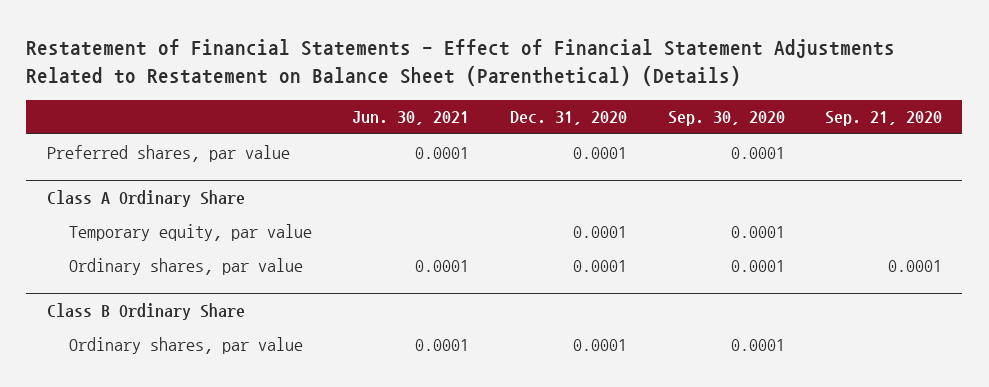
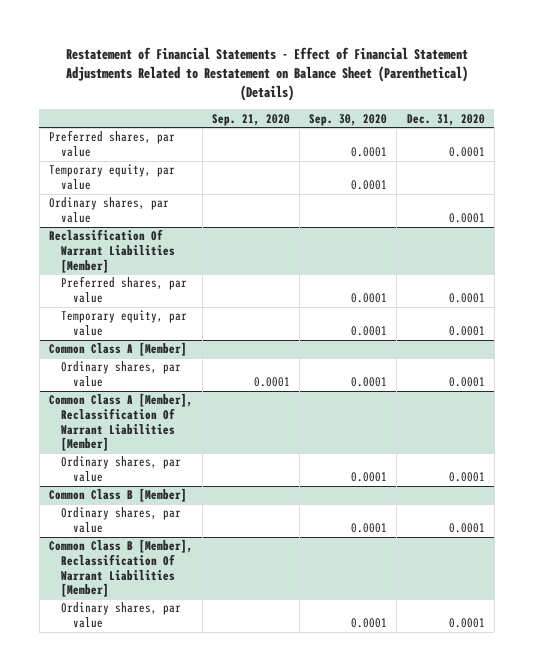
- | Jun. 30, 2021 | Dec. 31, 2020 | Sep. 30, 2020 | Sep. 21, 2020
+ | Sep. 21, 2020 | Sep. 30, 2020 | Dec. 31, 2020
- Class A Ordinary Share
+ Temporary equity, par value | | 0.0001 |
+ Ordinary shares, par value | | | 0.0001
+ Reclassification Of Warrant Liabilities [Member]
+ Preferred shares, par value | | 0.0001 | 0.0001
+ Common Class A [Member]
- Class B Ordinary Share
+ Common Class A [Member], Reclassification Of Warrant Liabilities [Member]
+ Common Class B [Member]
+ Ordinary shares, par value | | 0.0001 | 0.0001
+ Common Class B [Member], Reclassification Of Warrant Liabilities [Member]
+ Ordinary shares, par value | | 0.0001 | 0.0001

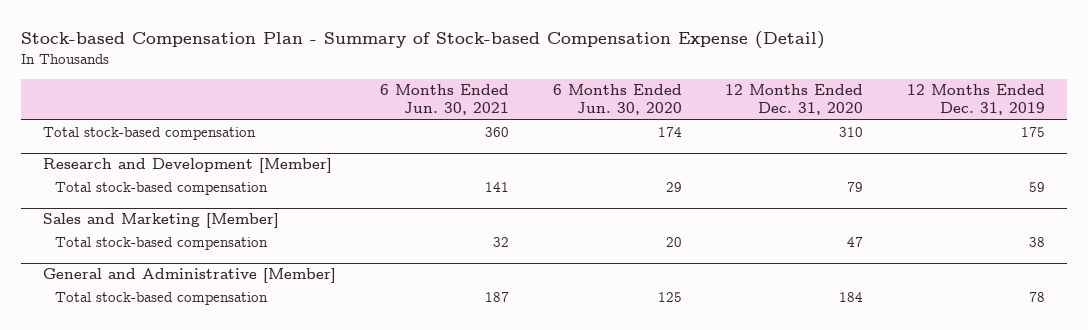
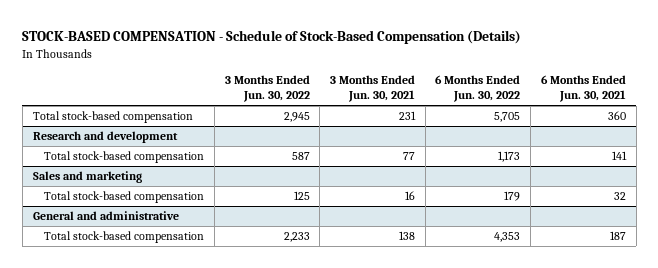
- Stock-based Compensation Plan - Summary of Stock-based Compensation Expense (Detail)
+ STOCK-BASED COMPENSATION - Schedule of Stock-Based Compensation (Details)
- | 6 Months Ended Jun. 30, 2021 | 6 Months Ended Jun. 30, 2020 | 12 Months Ended Dec. 31, 2020 | 12 Months Ended Dec. 31, 2019
+ | 3 Months Ended Jun. 30, 2022 | 3 Months Ended Jun. 30, 2021 | 6 Months Ended Jun. 30, 2022 | 6 Months Ended Jun. 30, 2021
- Research and Development [Member]
+ Research and development
- Sales and Marketing [Member]
+ Sales and marketing
- General and Administrative [Member]
+ General and administrative

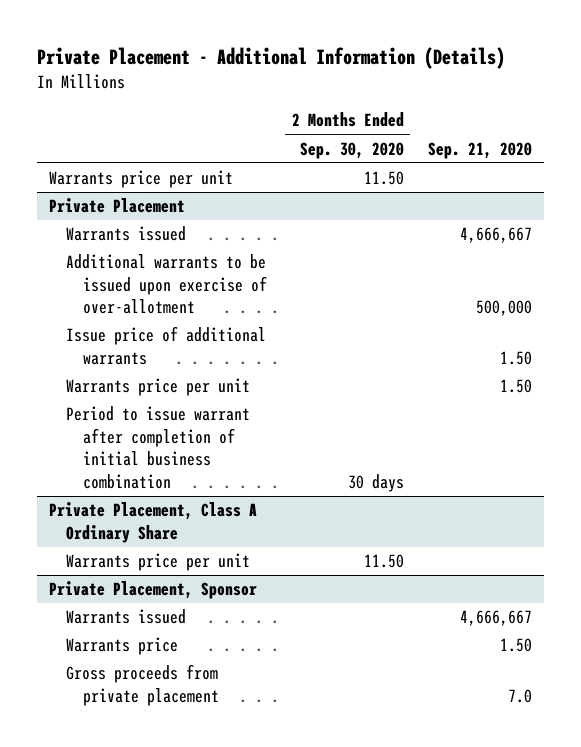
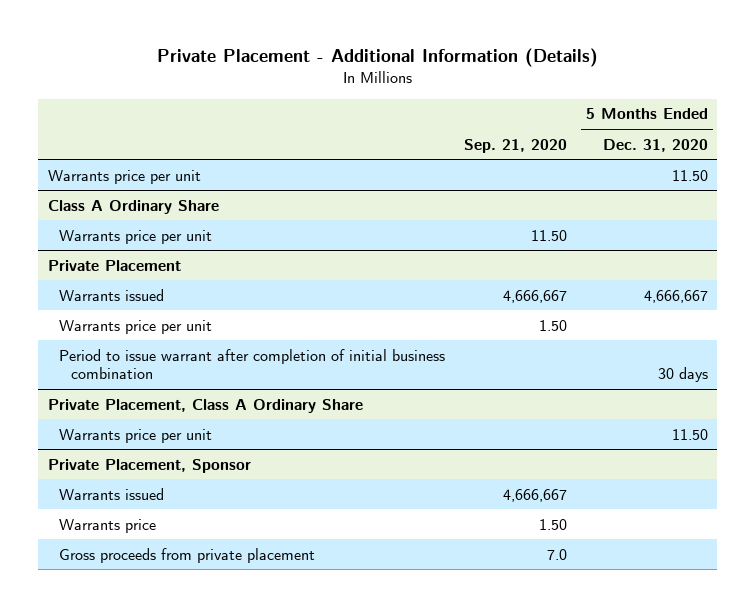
- | 2 Months Ended Sep. 30, 2020 | Sep. 21, 2020
+ | Sep. 21, 2020 | 5 Months Ended Dec. 31, 2020
+ Class A Ordinary Share
+ Warrants price per unit | 11.50 |
@ Private Placement
- Additional warrants to be issued upon exercise of over-allotment | | 500,000
- Issue price of additional warrants | | 1.50

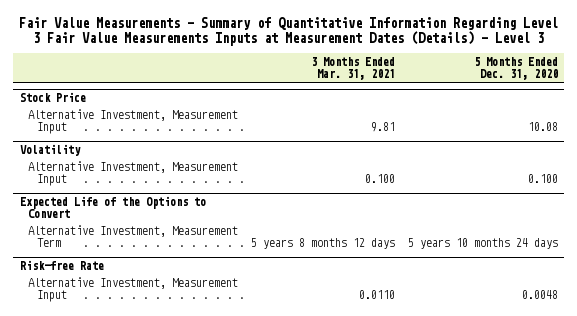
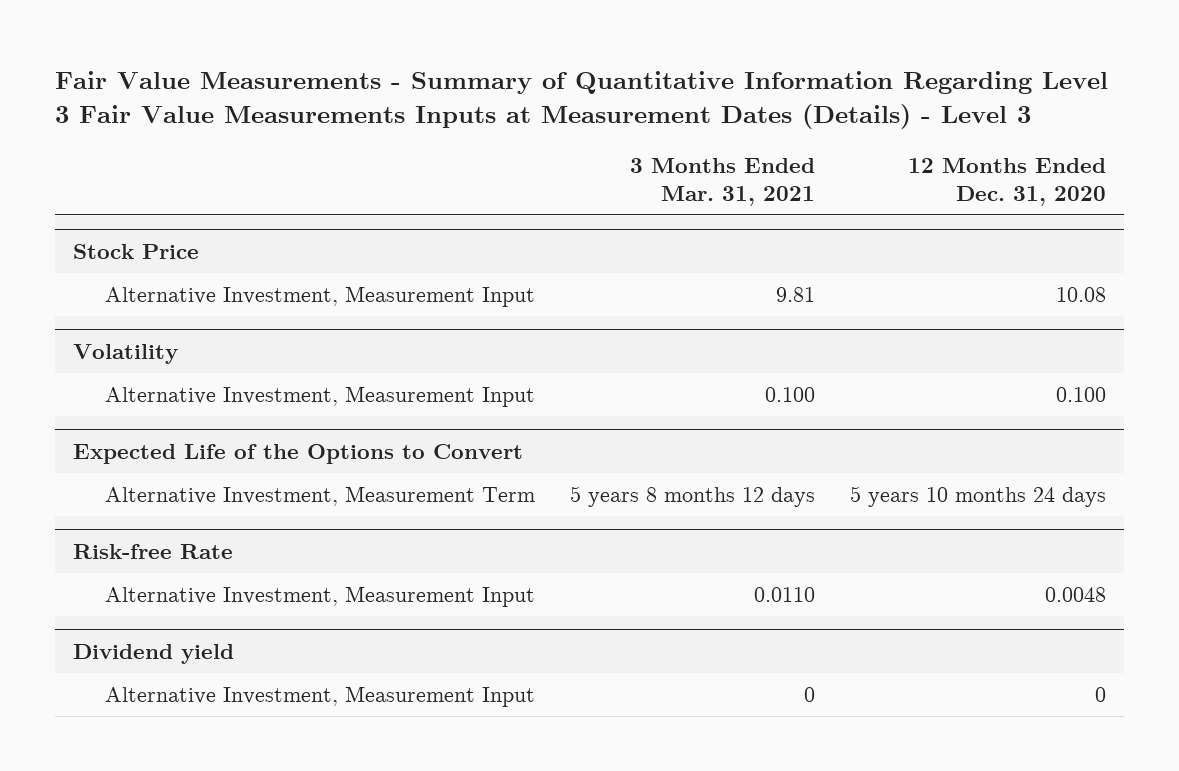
- | 3 Months Ended Mar. 31, 2021 | 5 Months Ended Dec. 31, 2020
+ | 3 Months Ended Mar. 31, 2021 | 12 Months Ended Dec. 31, 2020
+ Dividend yield
+ Alternative Investment, Measurement Input | 0 | 0

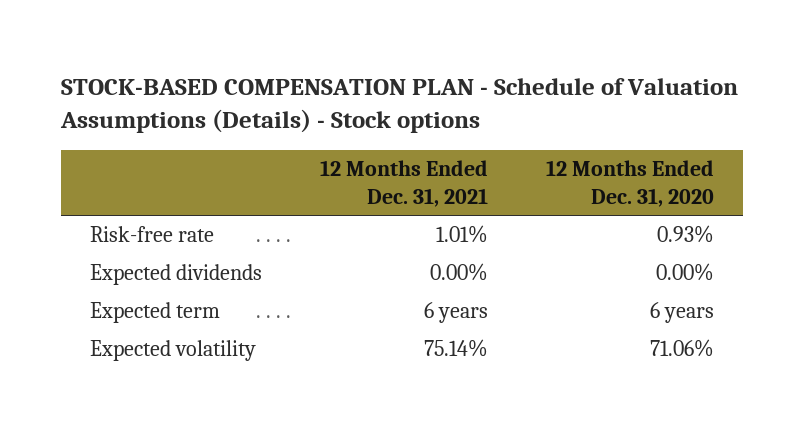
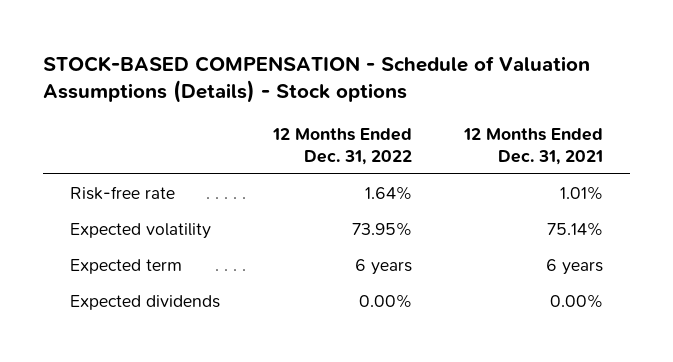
- STOCK-BASED COMPENSATION PLAN - Schedule of Valuation Assumptions (Details) - Stock options
+ STOCK-BASED COMPENSATION - Schedule of Valuation Assumptions (Details) - Stock options
- | 12 Months Ended Dec. 31, 2021 | 12 Months Ended Dec. 31, 2020
+ | 12 Months Ended Dec. 31, 2022 | 12 Months Ended Dec. 31, 2021
moved down: Expected term | 6 years | 6 years
moved down: Expected dividends | 0.00% | 0.00%

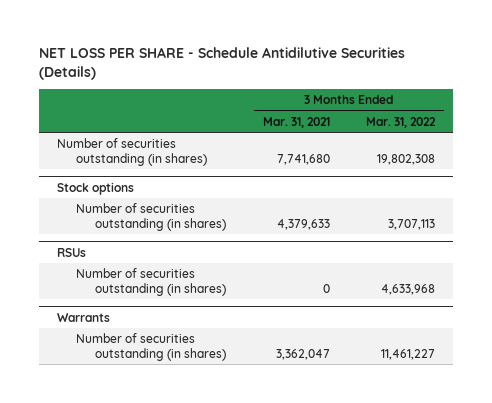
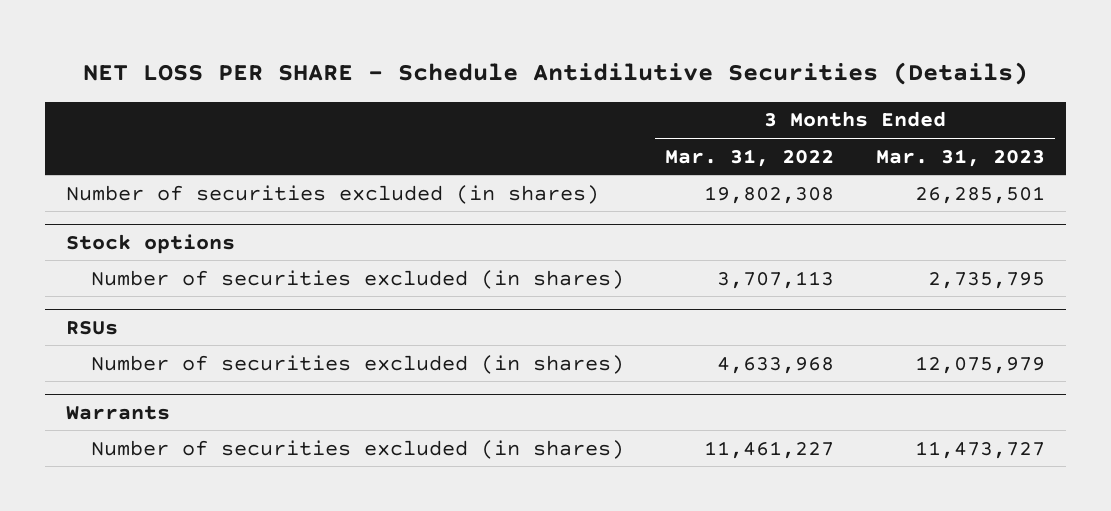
- | 3 Months Ended Mar. 31, 2021 | 3 Months Ended Mar. 31, 2022
+ | 3 Months Ended Mar. 31, 2022 | 3 Months Ended Mar. 31, 2023
- Number of securities outstanding (in shares) | 7,741,680 | 19,802,308
+ Number of securities excluded (in shares) | 19,802,308 | 26,285,501
@ Stock options
- Number of securities outstanding (in shares) | 4,379,633 | 3,707,113
+ Number of securities excluded (in shares) | 3,707,113 | 2,735,795
@ RSUs
- Number of securities outstanding (in shares) | 0 | 4,633,968
+ Number of securities excluded (in shares) | 4,633,968 | 12,075,979
@ Warrants
- Number of securities outstanding (in shares) | 3,362,047 | 11,461,227
+ Number of securities excluded (in shares) | 11,461,227 | 11,473,727

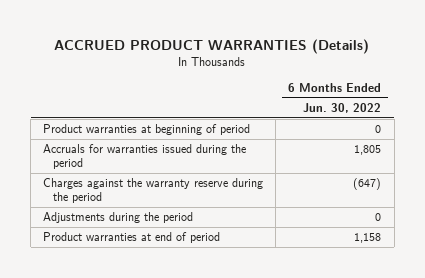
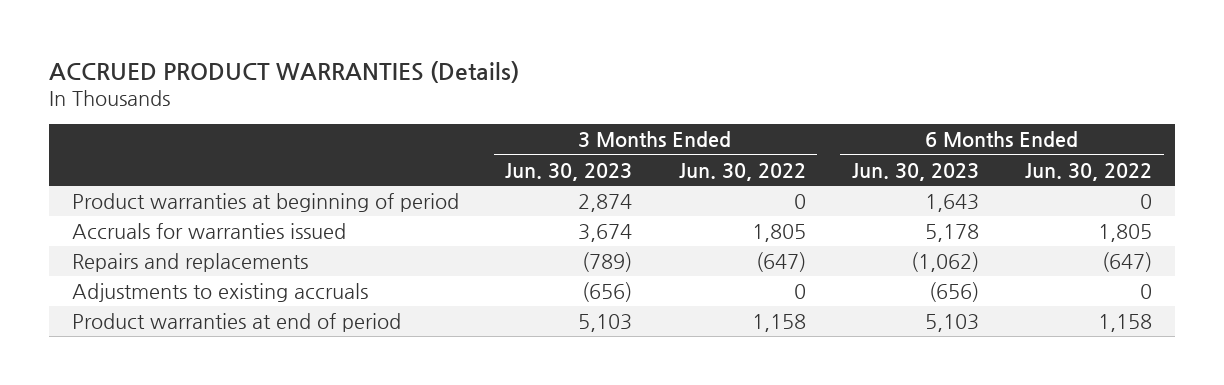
- | 6 Months Ended Jun. 30, 2022
+ | 3 Months Ended Jun. 30, 2023 | 3 Months Ended Jun. 30, 2022 | 6 Months Ended Jun. 30, 2023 | 6 Months Ended Jun. 30, 2022
- Accruals for warranties issued during the period | 1,805
- Charges against the warranty reserve during the period | (647)
- Adjustments during the period | 0
+ Accruals for warranties issued | 3,674 | 1,805 | 5,178 | 1,805
+ Repairs and replacements | (789) | (647) | (1,062) | (647)
+ Adjustments to existing accruals | (656) | 0 | (656) | 0

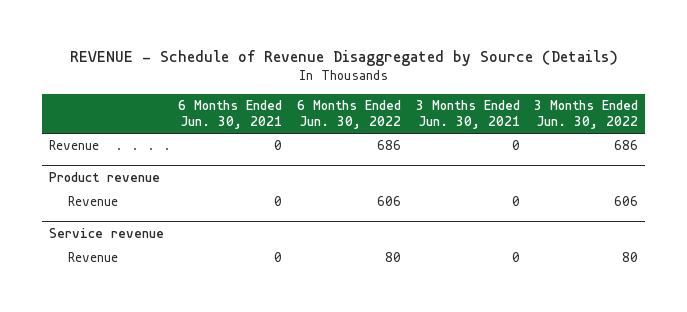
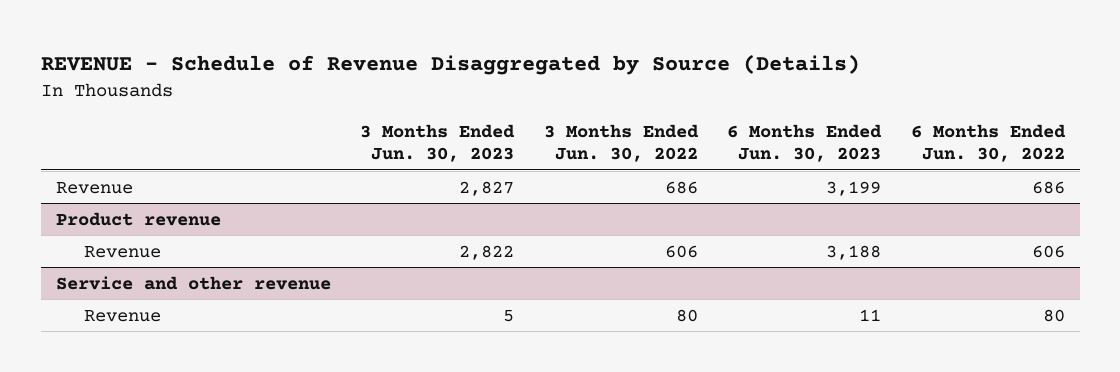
- | 6 Months Ended Jun. 30, 2021 | 6 Months Ended Jun. 30, 2022 | 3 Months Ended Jun. 30, 2021 | 3 Months Ended Jun. 30, 2022
+ | 3 Months Ended Jun. 30, 2023 | 3 Months Ended Jun. 30, 2022 | 6 Months Ended Jun. 30, 2023 | 6 Months Ended Jun. 30, 2022
- Service revenue
+ Service and other revenue

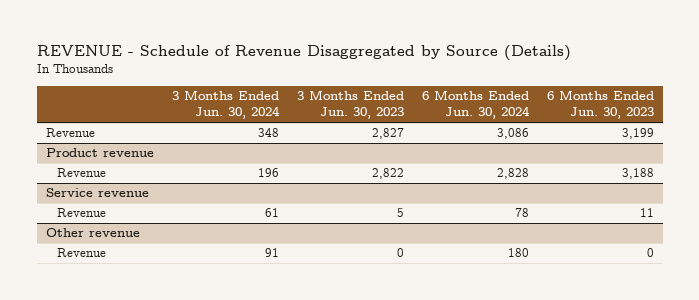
- | 3 Months Ended Jun. 30, 2023 | 3 Months Ended Jun. 30, 2022 | 6 Months Ended Jun. 30, 2023 | 6 Months Ended Jun. 30, 2022
+ | 3 Months Ended Jun. 30, 2024 | 3 Months Ended Jun. 30, 2023 | 6 Months Ended Jun. 30, 2024 | 6 Months Ended Jun. 30, 2023
- Service and other revenue
+ Service revenue
+ Other revenue
+ Revenue | 91 | 0 | 180 | 0

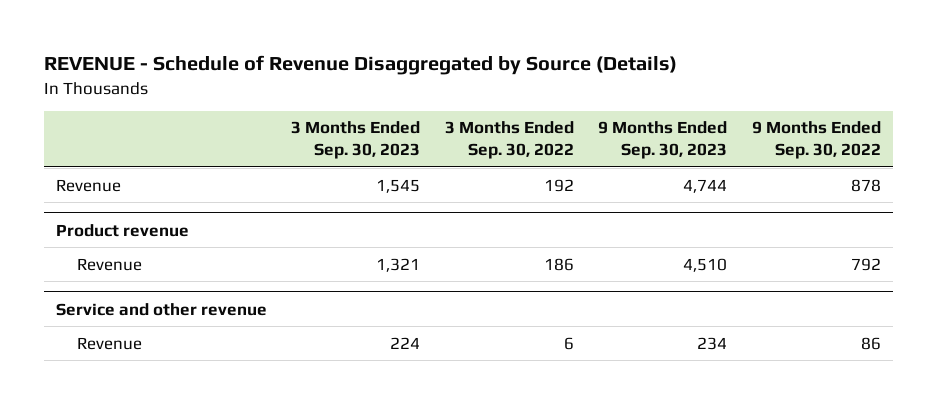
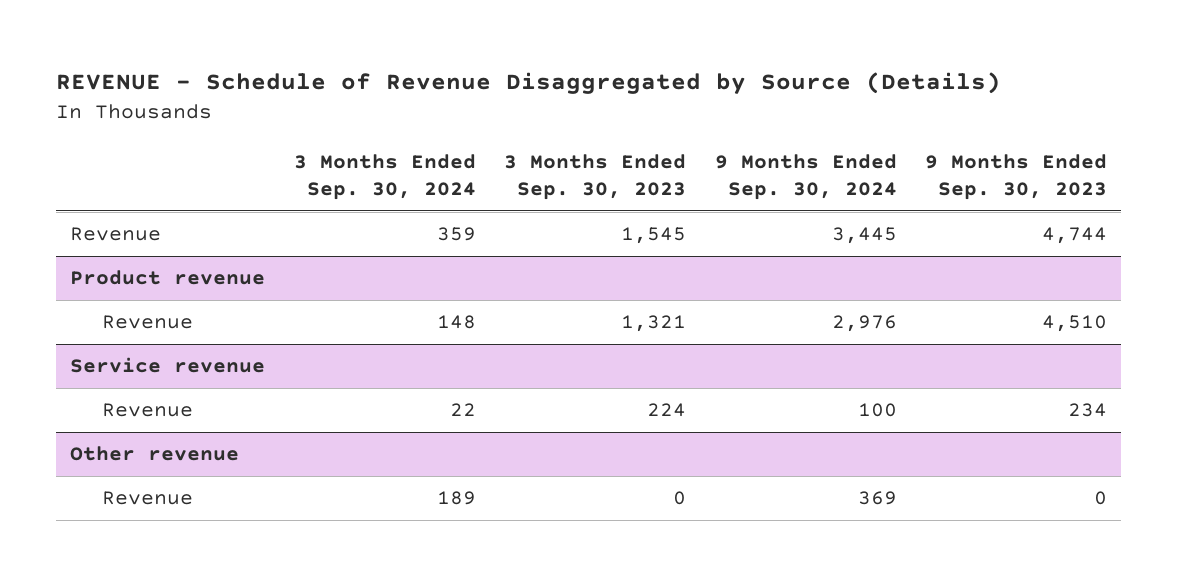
- | 3 Months Ended Sep. 30, 2023 | 3 Months Ended Sep. 30, 2022 | 9 Months Ended Sep. 30, 2023 | 9 Months Ended Sep. 30, 2022
+ | 3 Months Ended Sep. 30, 2024 | 3 Months Ended Sep. 30, 2023 | 9 Months Ended Sep. 30, 2024 | 9 Months Ended Sep. 30, 2023
- Service and other revenue
+ Service revenue
+ Other revenue
+ Revenue | 189 | 0 | 369 | 0

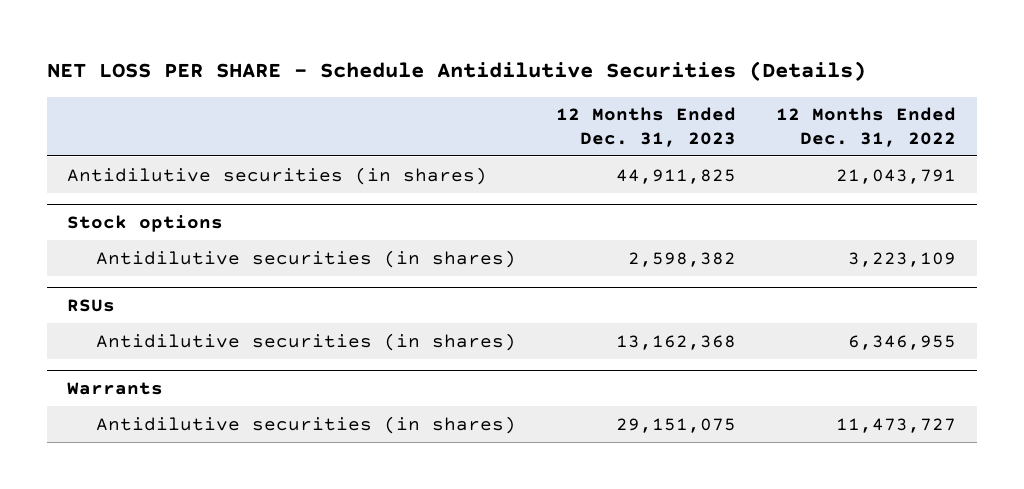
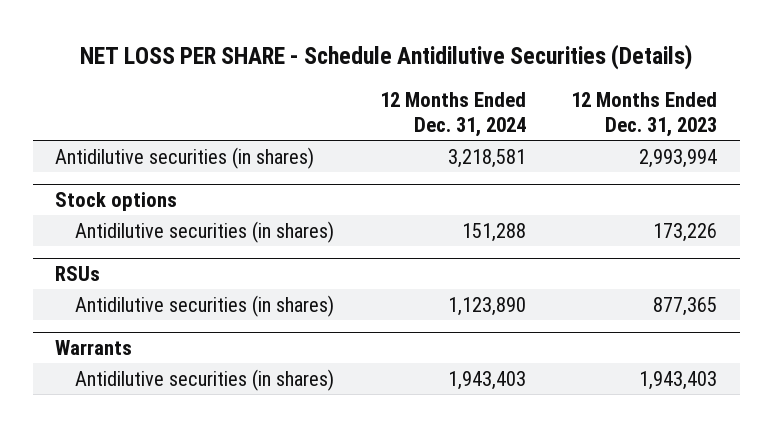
- | 12 Months Ended Dec. 31, 2023 | 12 Months Ended Dec. 31, 2022
+ | 12 Months Ended Dec. 31, 2024 | 12 Months Ended Dec. 31, 2023
- Antidilutive securities (in shares) | 44,911,825 | 21,043,791
+ Antidilutive securities (in shares) | 3,218,581 | 2,993,994
@ Stock options
- Antidilutive securities (in shares) | 2,598,382 | 3,223,109
+ Antidilutive securities (in shares) | 151,288 | 173,226
@ RSUs
- Antidilutive securities (in shares) | 13,162,368 | 6,346,955
+ Antidilutive securities (in shares) | 1,123,890 | 877,365
@ Warrants
- Antidilutive securities (in shares) | 29,151,075 | 11,473,727
+ Antidilutive securities (in shares) | 1,943,403 | 1,943,403

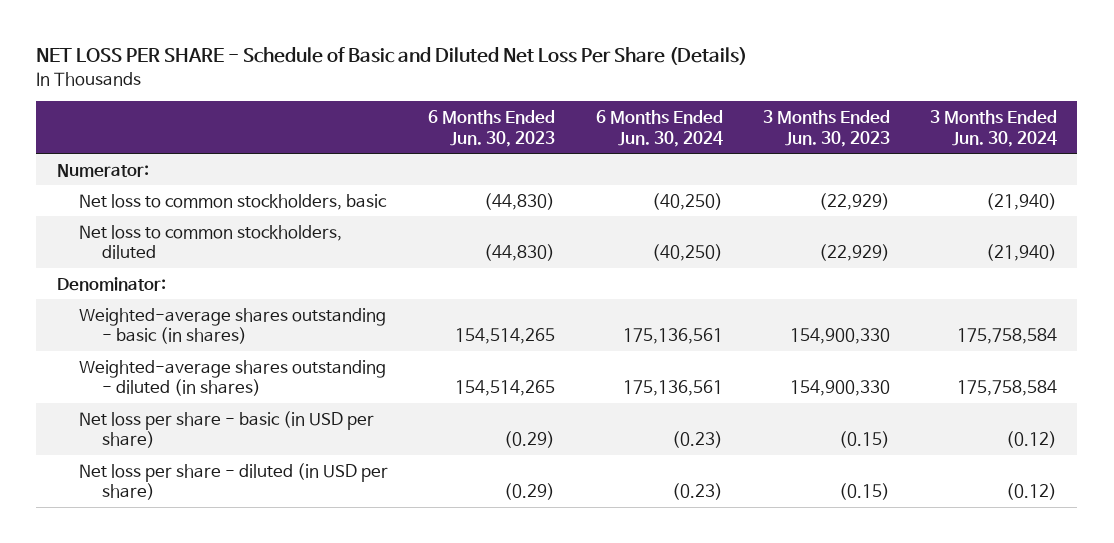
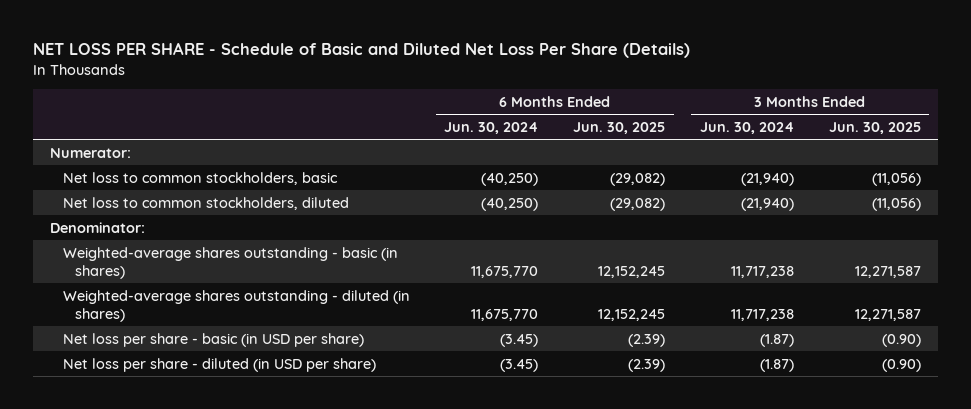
- | 6 Months Ended Jun. 30, 2023 | 6 Months Ended Jun. 30, 2024 | 3 Months Ended Jun. 30, 2023 | 3 Months Ended Jun. 30, 2024
+ | 6 Months Ended Jun. 30, 2024 | 6 Months Ended Jun. 30, 2025 | 3 Months Ended Jun. 30, 2024 | 3 Months Ended Jun. 30, 2025
- Weighted-average shares outstanding - basic (in shares) | 154,514,265 | 175,136,561 | 154,900,330 | 175,758,584
- Weighted-average shares outstanding - diluted (in shares) | 154,514,265 | 175,136,561 | 154,900,330 | 175,758,584
- Net loss per share - basic (in USD per share) | (0.29) | (0.23) | (0.15) | (0.12)
- Net loss per share - diluted (in USD per share) | (0.29) | (0.23) | (0.15) | (0.12)
+ Weighted-average shares outstanding - basic (in shares) | 11,675,770 | 12,152,245 | 11,717,238 | 12,271,587
+ Weighted-average shares outstanding - diluted (in shares) | 11,675,770 | 12,152,245 | 11,717,238 | 12,271,587
+ Net loss per share - basic (in USD per share) | (3.45) | (2.39) | (1.87) | (0.90)
+ Net loss per share - diluted (in USD per share) | (3.45) | (2.39) | (1.87) | (0.90)

